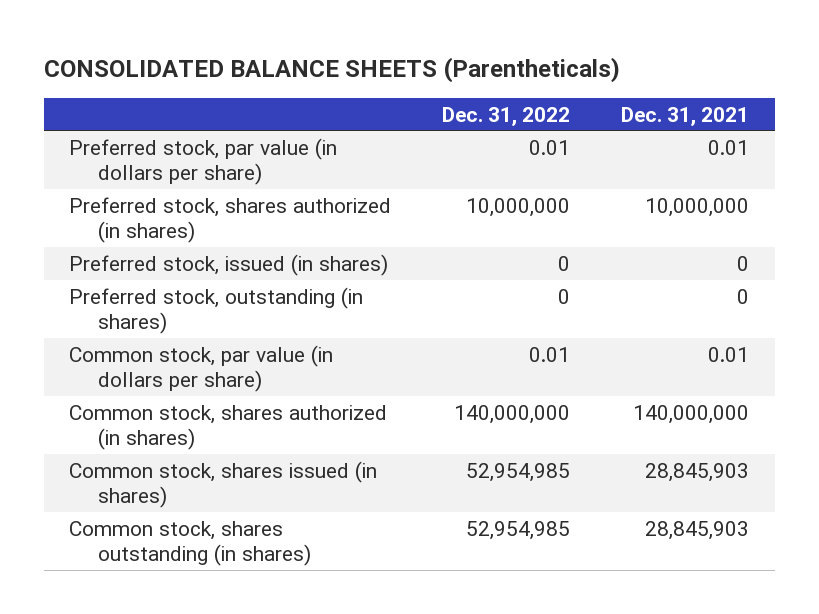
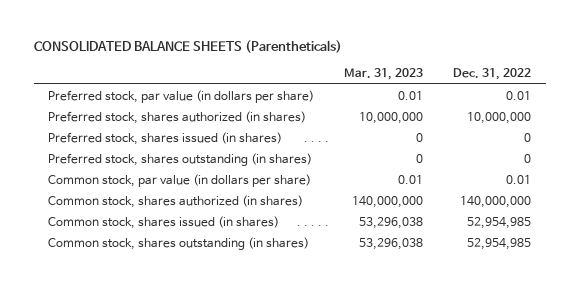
- | Dec. 31, 2022 | Dec. 31, 2021
+ | Mar. 31, 2023 | Dec. 31, 2022
- Preferred stock, issued (in shares) | 0 | 0
- Preferred stock, outstanding (in shares) | 0 | 0
+ Preferred stock, shares issued (in shares) | 0 | 0
+ Preferred stock, shares outstanding (in shares) | 0 | 0

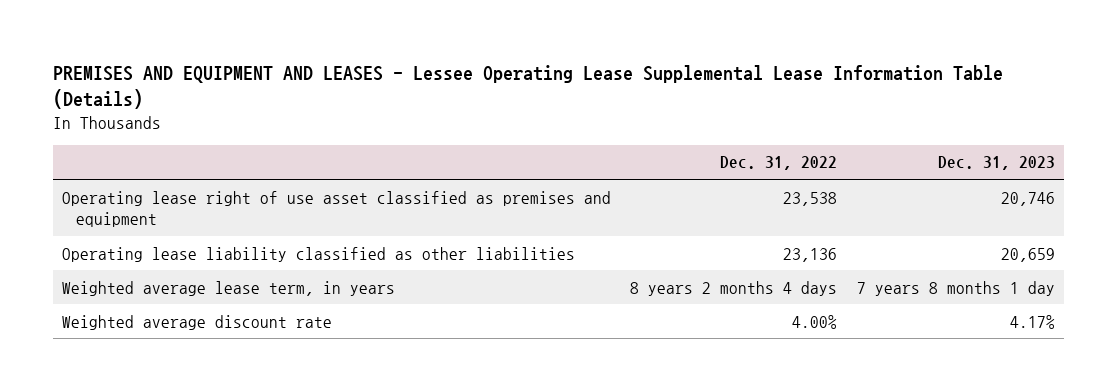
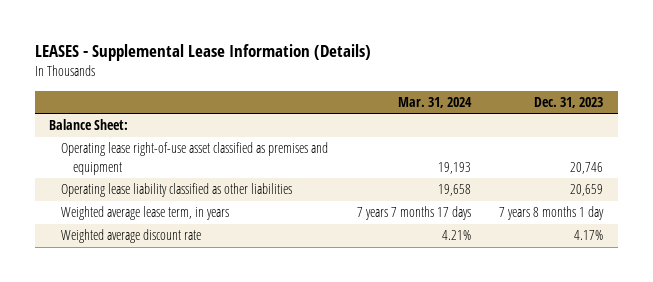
- PREMISES AND EQUIPMENT AND LEASES - Lessee Operating Lease Supplemental Lease Information Table (Details)
+ LEASES - Supplemental Lease Information (Details)
- | Dec. 31, 2022 | Dec. 31, 2023
+ | Mar. 31, 2024 | Dec. 31, 2023
- Operating lease right of use asset classified as premises and equipment | 23,538 | 20,746
+ Balance Sheet:
+ Operating lease right-of-use asset classified as premises and equipment | 19,193 | 20,746

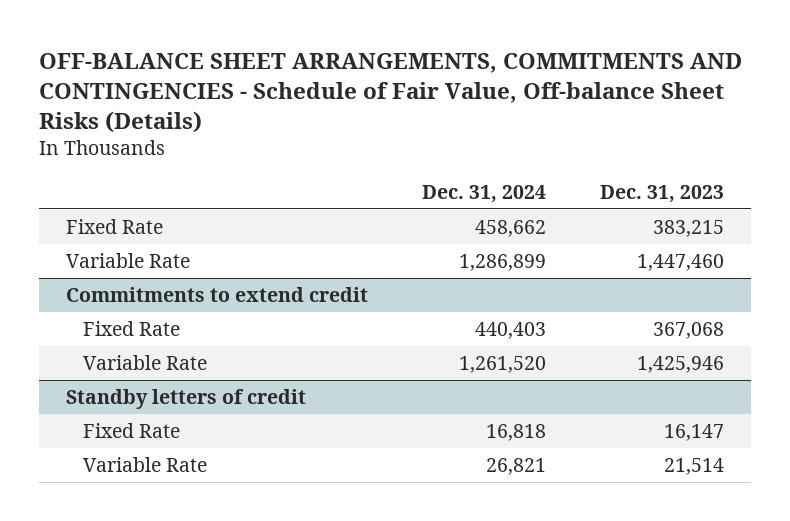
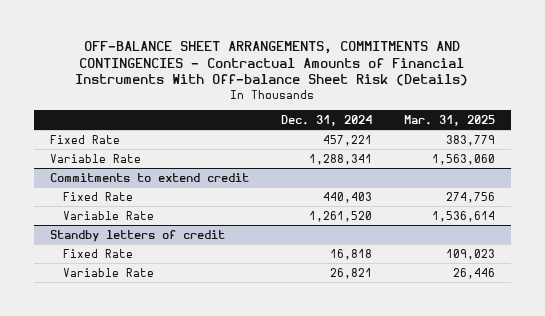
- OFF-BALANCE SHEET ARRANGEMENTS, COMMITMENTS AND CONTINGENCIES - Schedule of Fair Value, Off-balance Sheet Risks (Details)
+ OFF-BALANCE SHEET ARRANGEMENTS, COMMITMENTS AND CONTINGENCIES - Contractual Amounts of Financial Instruments With Off-balance Sheet Risk (Details)
- | Dec. 31, 2024 | Dec. 31, 2023
+ | Dec. 31, 2024 | Mar. 31, 2025
- Fixed Rate | 458,662 | 383,215
- Variable Rate | 1,286,899 | 1,447,460
+ Fixed Rate | 457,221 | 383,779
+ Variable Rate | 1,288,341 | 1,563,060

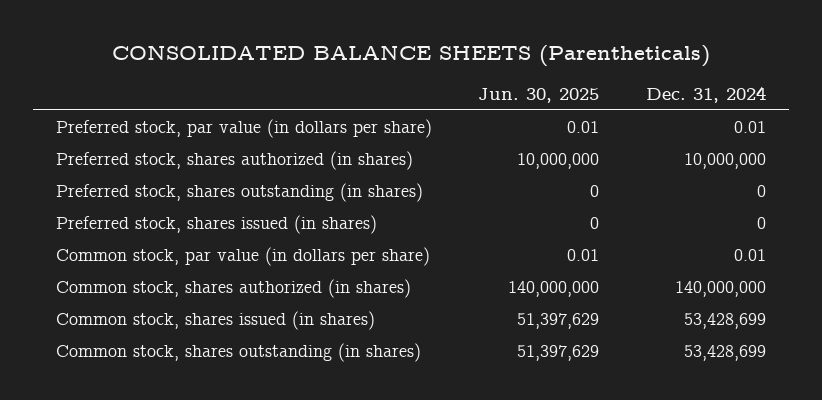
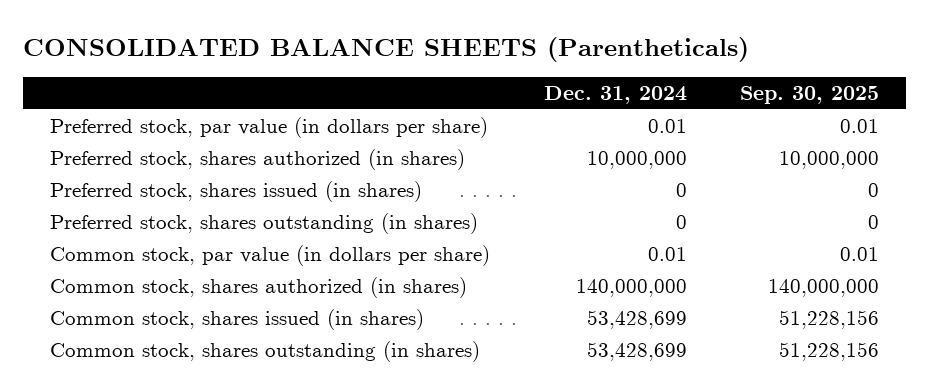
- | Jun. 30, 2025 | Dec. 31, 2024
+ | Dec. 31, 2024 | Sep. 30, 2025
moved down: Preferred stock, shares outstanding (in shares) | 0 | 0

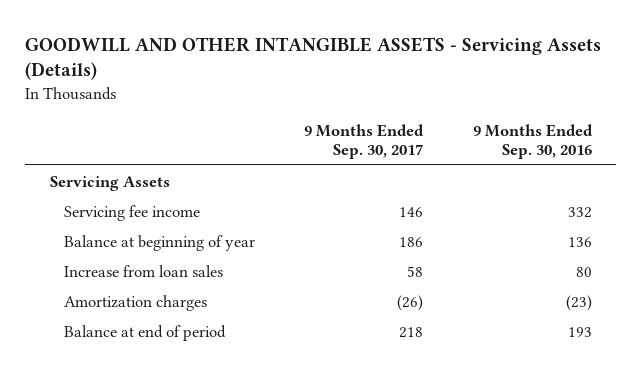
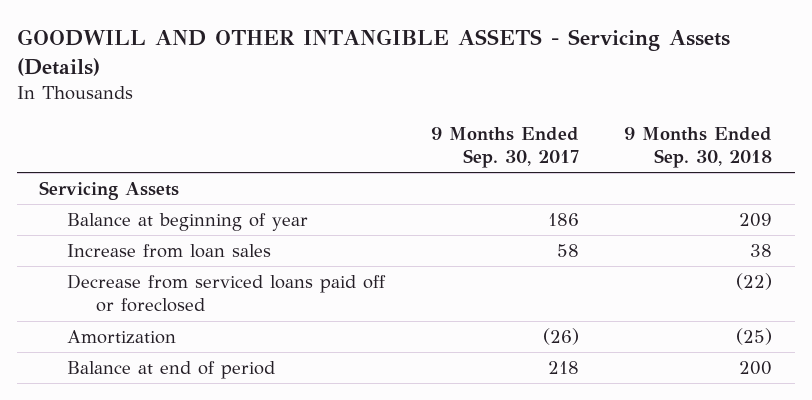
- | 9 Months Ended Sep. 30, 2017 | 9 Months Ended Sep. 30, 2016
+ | 9 Months Ended Sep. 30, 2017 | 9 Months Ended Sep. 30, 2018
- Servicing fee income | 146 | 332
- Amortization charges | (26) | (23)
+ Decrease from serviced loans paid off or foreclosed | | (22)
+ Amortization | (26) | (25)

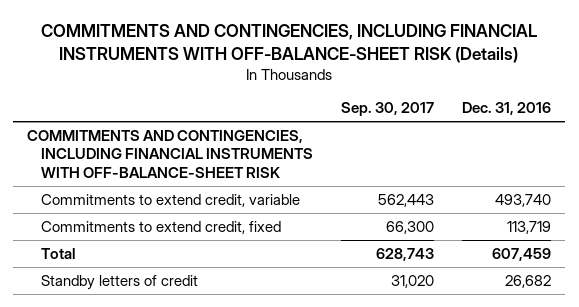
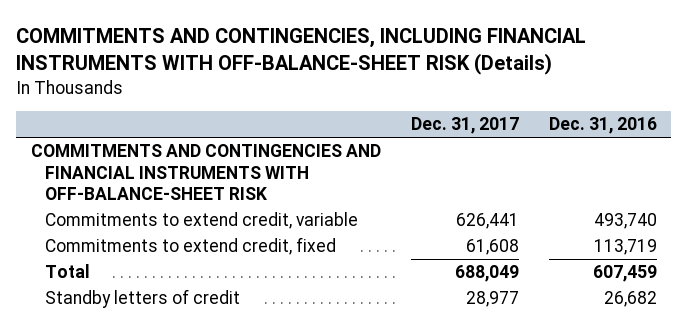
- | Sep. 30, 2017 | Dec. 31, 2016
+ | Dec. 31, 2017 | Dec. 31, 2016
- COMMITMENTS AND CONTINGENCIES, INCLUDING FINANCIAL INSTRUMENTS WITH OFF-BALANCE-SHEET RISK
+ COMMITMENTS AND CONTINGENCIES AND FINANCIAL INSTRUMENTS WITH OFF-BALANCE-SHEET RISK

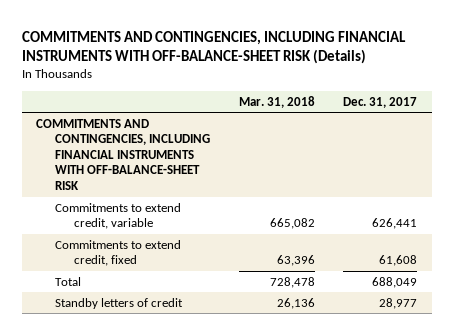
- | Dec. 31, 2017 | Dec. 31, 2016
+ | Mar. 31, 2018 | Dec. 31, 2017
- COMMITMENTS AND CONTINGENCIES AND FINANCIAL INSTRUMENTS WITH OFF-BALANCE-SHEET RISK
+ COMMITMENTS AND CONTINGENCIES, INCLUDING FINANCIAL INSTRUMENTS WITH OFF-BALANCE-SHEET RISK

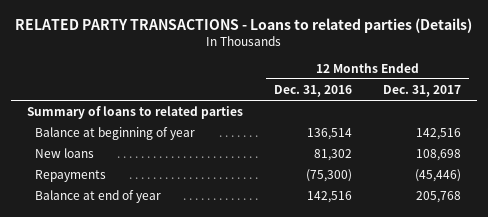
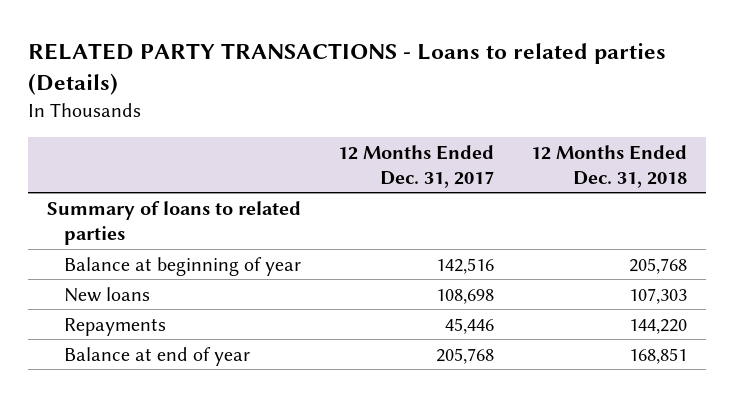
- | 12 Months Ended Dec. 31, 2016 | 12 Months Ended Dec. 31, 2017
+ | 12 Months Ended Dec. 31, 2017 | 12 Months Ended Dec. 31, 2018
- Repayments | (75,300) | (45,446)
+ Repayments | 45,446 | 144,220

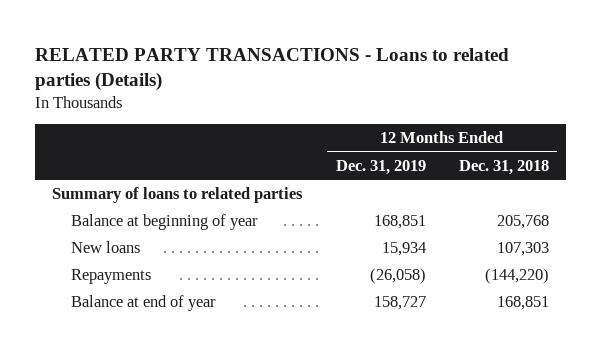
- | 12 Months Ended Dec. 31, 2017 | 12 Months Ended Dec. 31, 2018
+ | 12 Months Ended Dec. 31, 2019 | 12 Months Ended Dec. 31, 2018
- Repayments | 45,446 | 144,220
+ Repayments | (26,058) | (144,220)

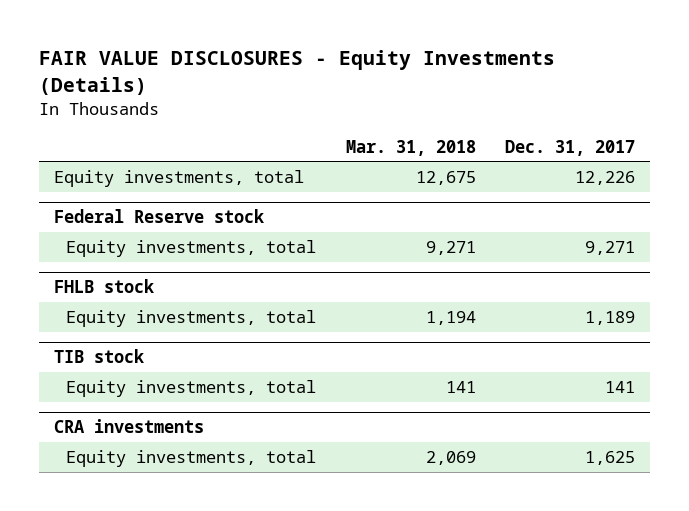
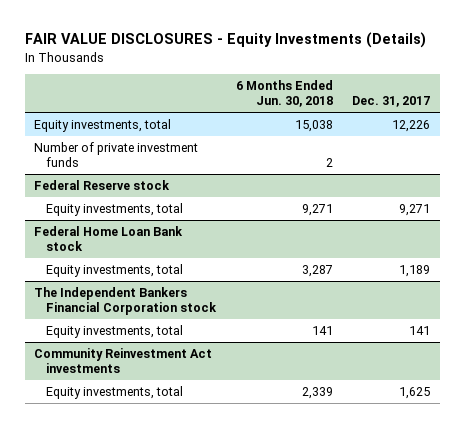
- | Mar. 31, 2018 | Dec. 31, 2017
+ | 6 Months Ended Jun. 30, 2018 | Dec. 31, 2017
+ Number of private investment funds | 2 |
- FHLB stock
+ Federal Home Loan Bank stock
- TIB stock
+ The Independent Bankers Financial Corporation stock
- CRA investments
+ Community Reinvestment Act investments

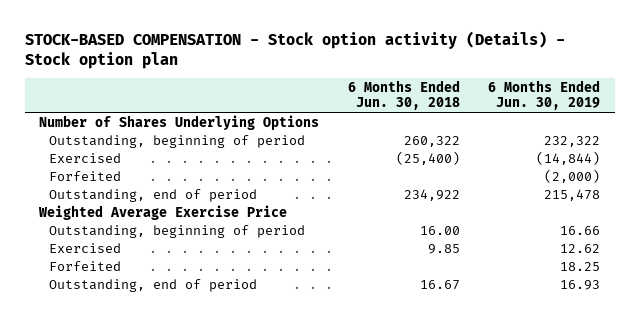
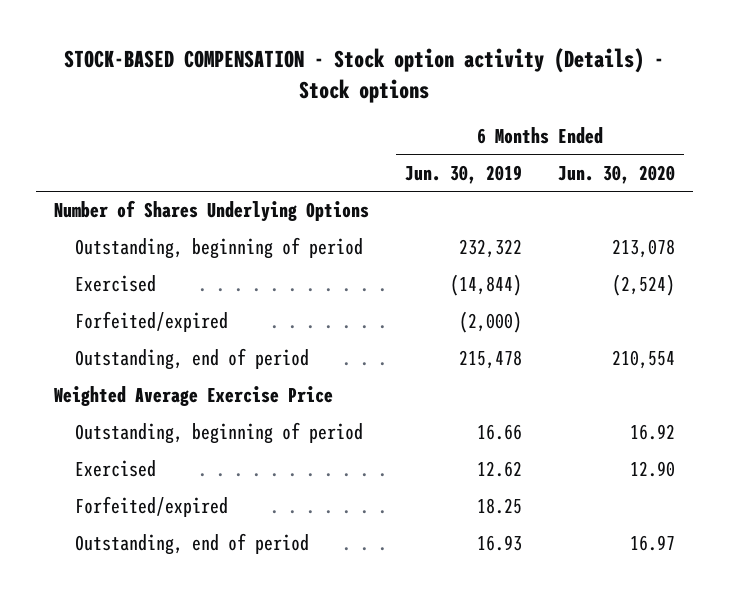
- STOCK-BASED COMPENSATION - Stock option activity (Details) - Stock option plan
+ STOCK-BASED COMPENSATION - Stock option activity (Details) - Stock options
- | 6 Months Ended Jun. 30, 2018 | 6 Months Ended Jun. 30, 2019
+ | 6 Months Ended Jun. 30, 2019 | 6 Months Ended Jun. 30, 2020
- Forfeited | | (2,000)
+ Forfeited/expired | (2,000) |
- Forfeited | | 18.25
+ Forfeited/expired | 18.25 |

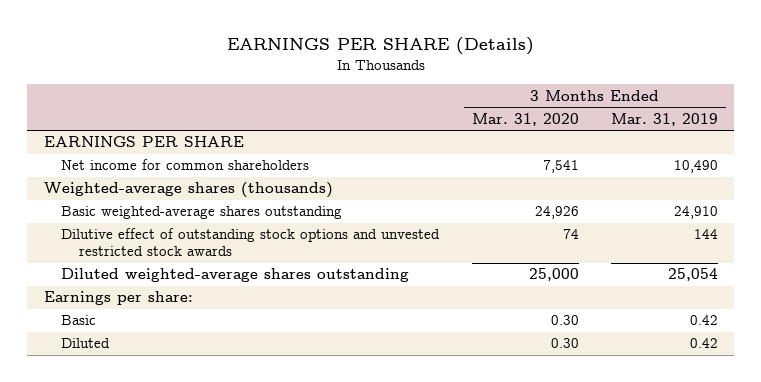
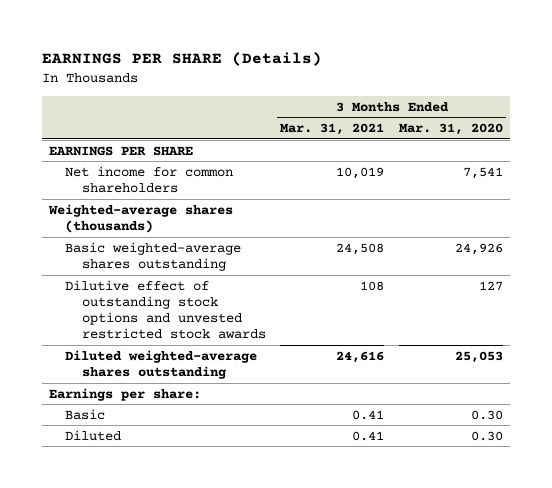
- | 3 Months Ended Mar. 31, 2020 | 3 Months Ended Mar. 31, 2019
+ | 3 Months Ended Mar. 31, 2021 | 3 Months Ended Mar. 31, 2020
- Dilutive effect of outstanding stock options and unvested restricted stock awards | 74 | 144
- Diluted weighted-average shares outstanding | 25,000 | 25,054
+ Dilutive effect of outstanding stock options and unvested restricted stock awards | 108 | 127
+ Diluted weighted-average shares outstanding | 24,616 | 25,053

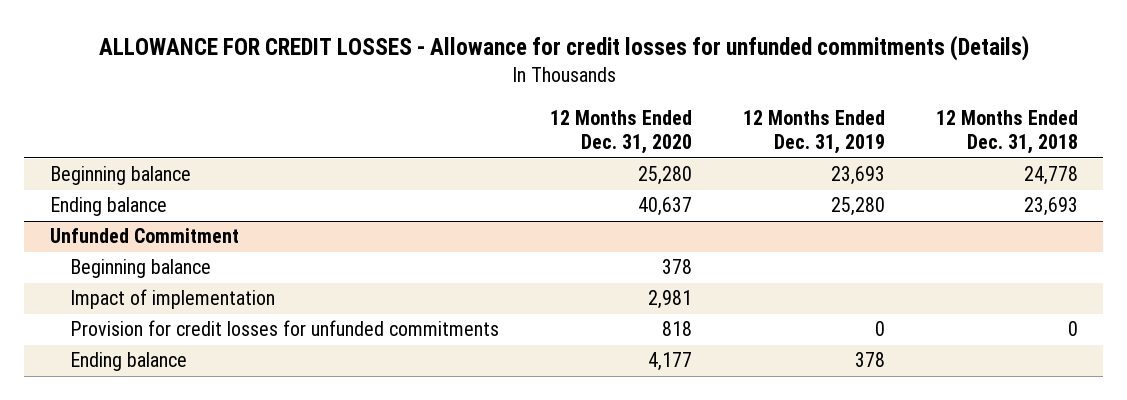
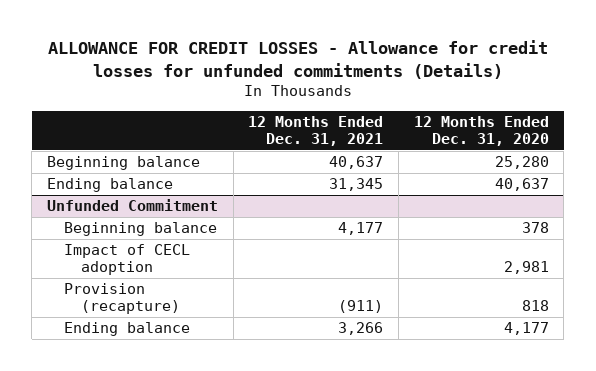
- | 12 Months Ended Dec. 31, 2020 | 12 Months Ended Dec. 31, 2019 | 12 Months Ended Dec. 31, 2018
+ | 12 Months Ended Dec. 31, 2021 | 12 Months Ended Dec. 31, 2020
@ Unfunded Commitment
- Impact of implementation | 2,981 | |
- Provision for credit losses for unfunded commitments | 818 | 0 | 0
+ Impact of CECL adoption | | 2,981
+ Provision (recapture) | (911) | 818

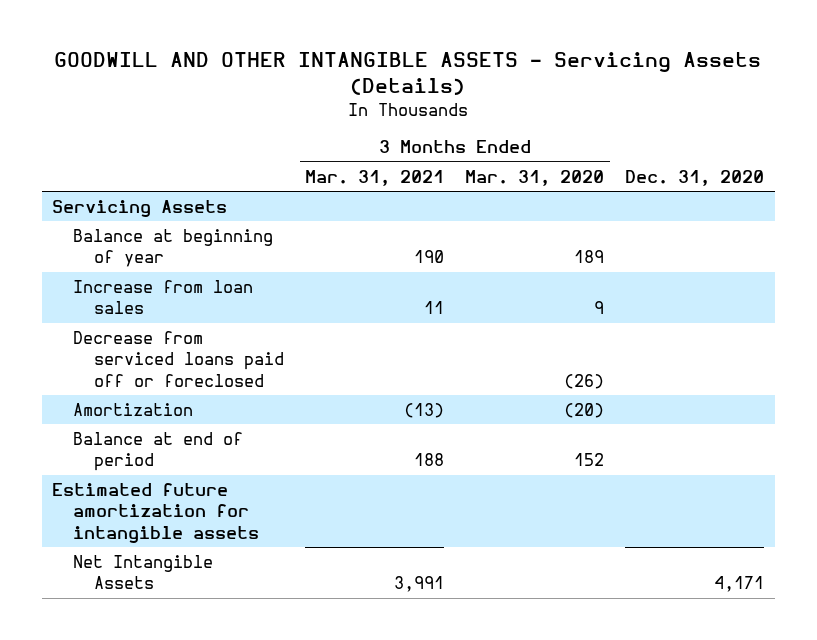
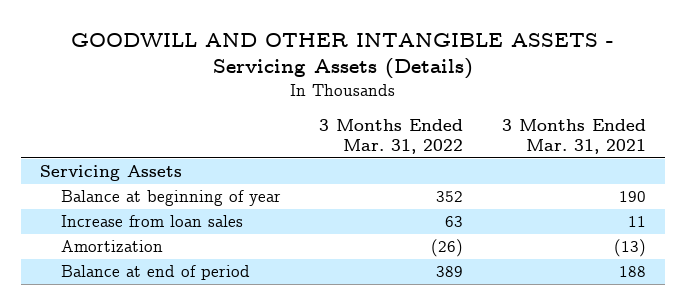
- | 3 Months Ended Mar. 31, 2021 | 3 Months Ended Mar. 31, 2020 | Dec. 31, 2020
+ | 3 Months Ended Mar. 31, 2022 | 3 Months Ended Mar. 31, 2021
- Decrease from serviced loans paid off or foreclosed | | (26) |
- Estimated future amortization for intangible assets
- Net Intangible Assets | 3,991 | | 4,171

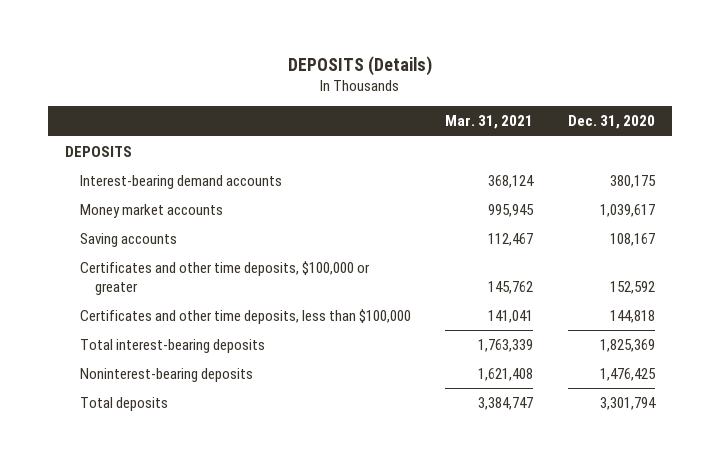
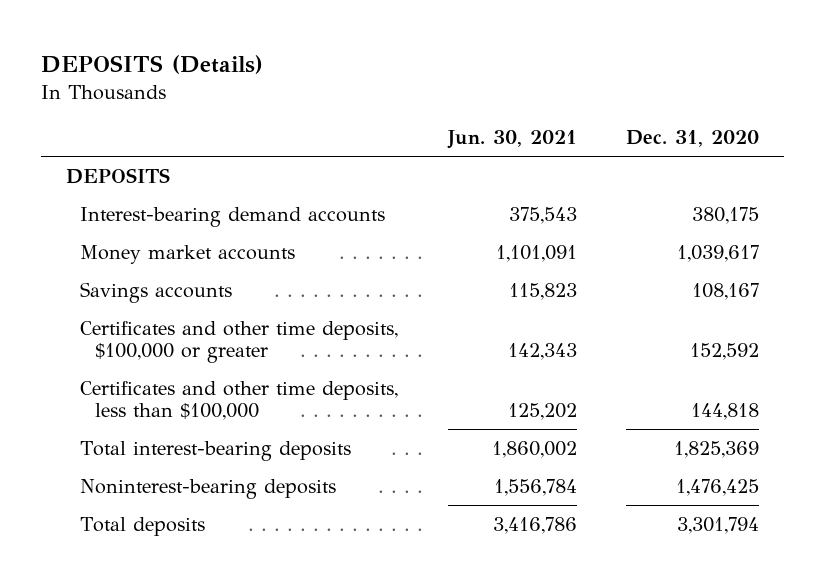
- | Mar. 31, 2021 | Dec. 31, 2020
+ | Jun. 30, 2021 | Dec. 31, 2020
- Saving accounts | 112,467 | 108,167
+ Savings accounts | 115,823 | 108,167

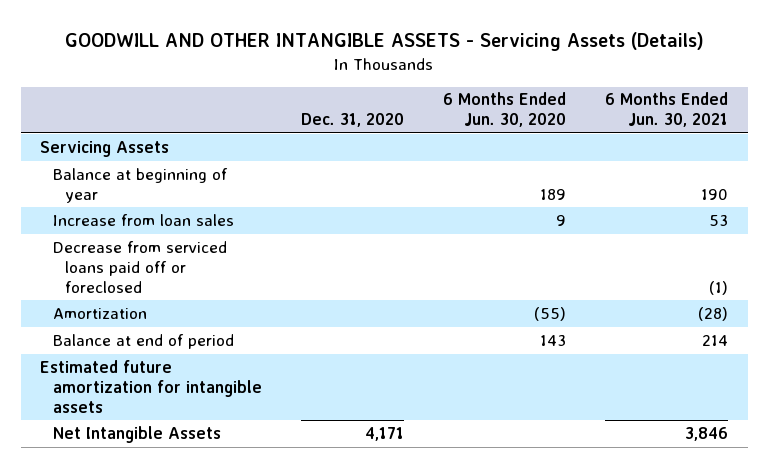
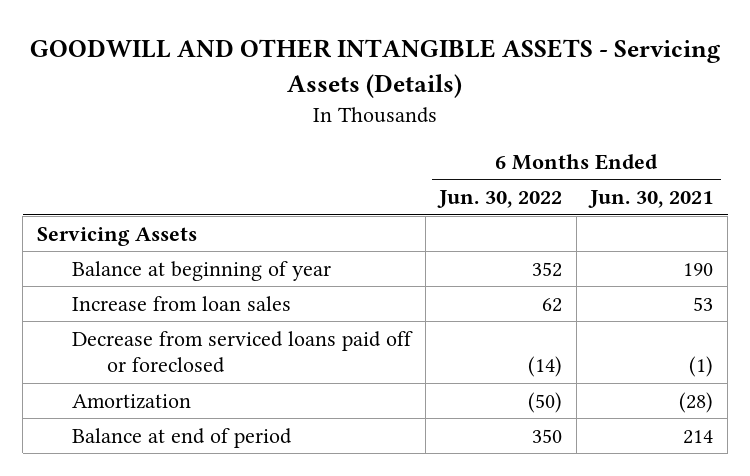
- | Dec. 31, 2020 | 6 Months Ended Jun. 30, 2020 | 6 Months Ended Jun. 30, 2021
+ | 6 Months Ended Jun. 30, 2022 | 6 Months Ended Jun. 30, 2021
- Estimated future amortization for intangible assets
- Net Intangible Assets | 4,171 | | 3,846

